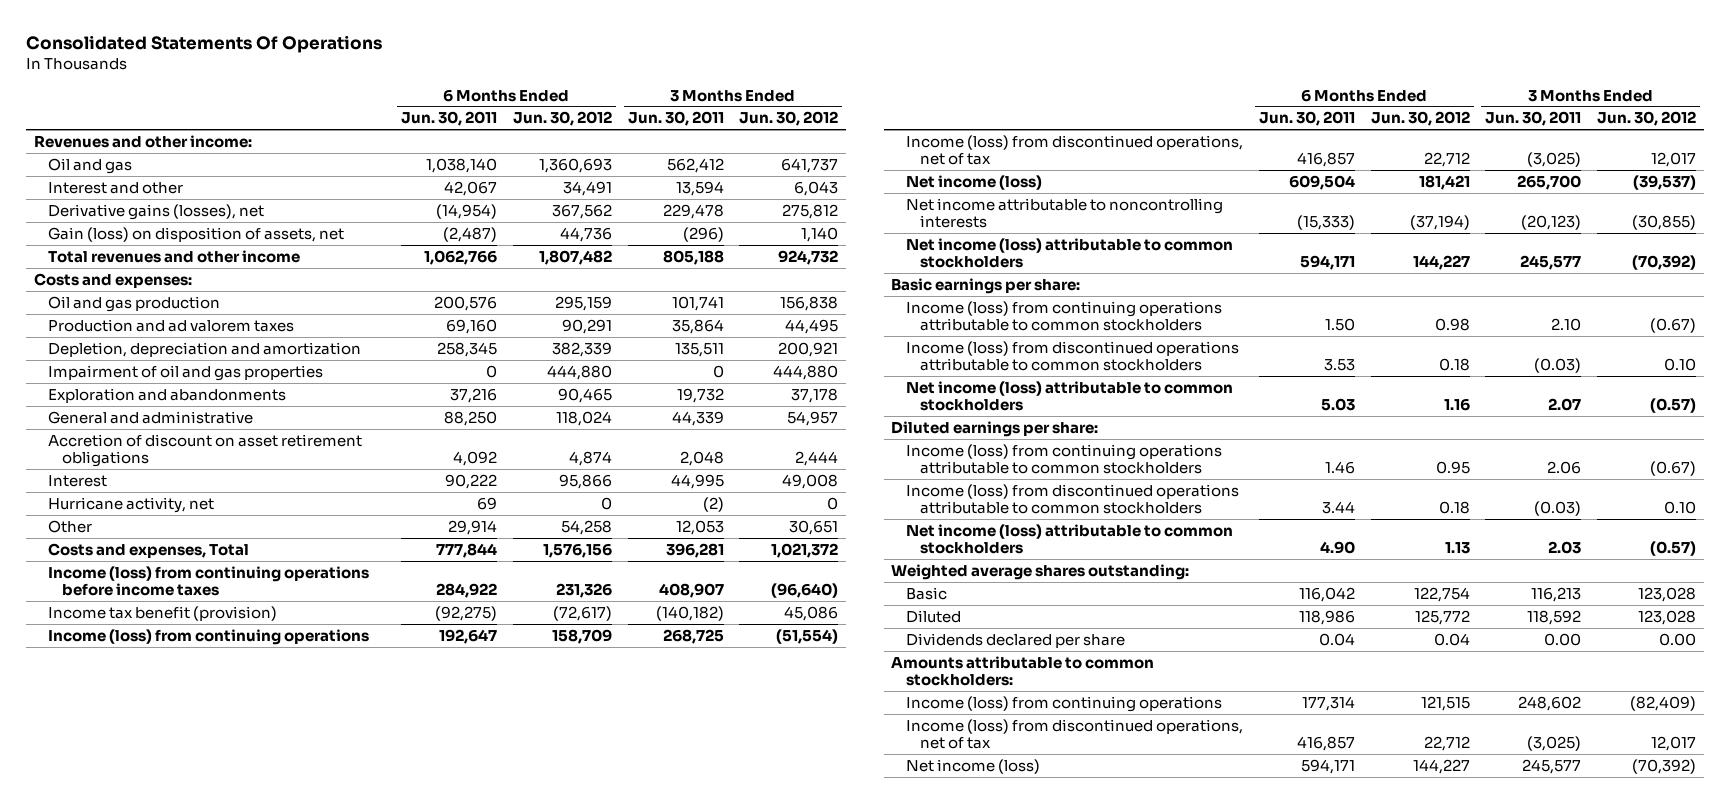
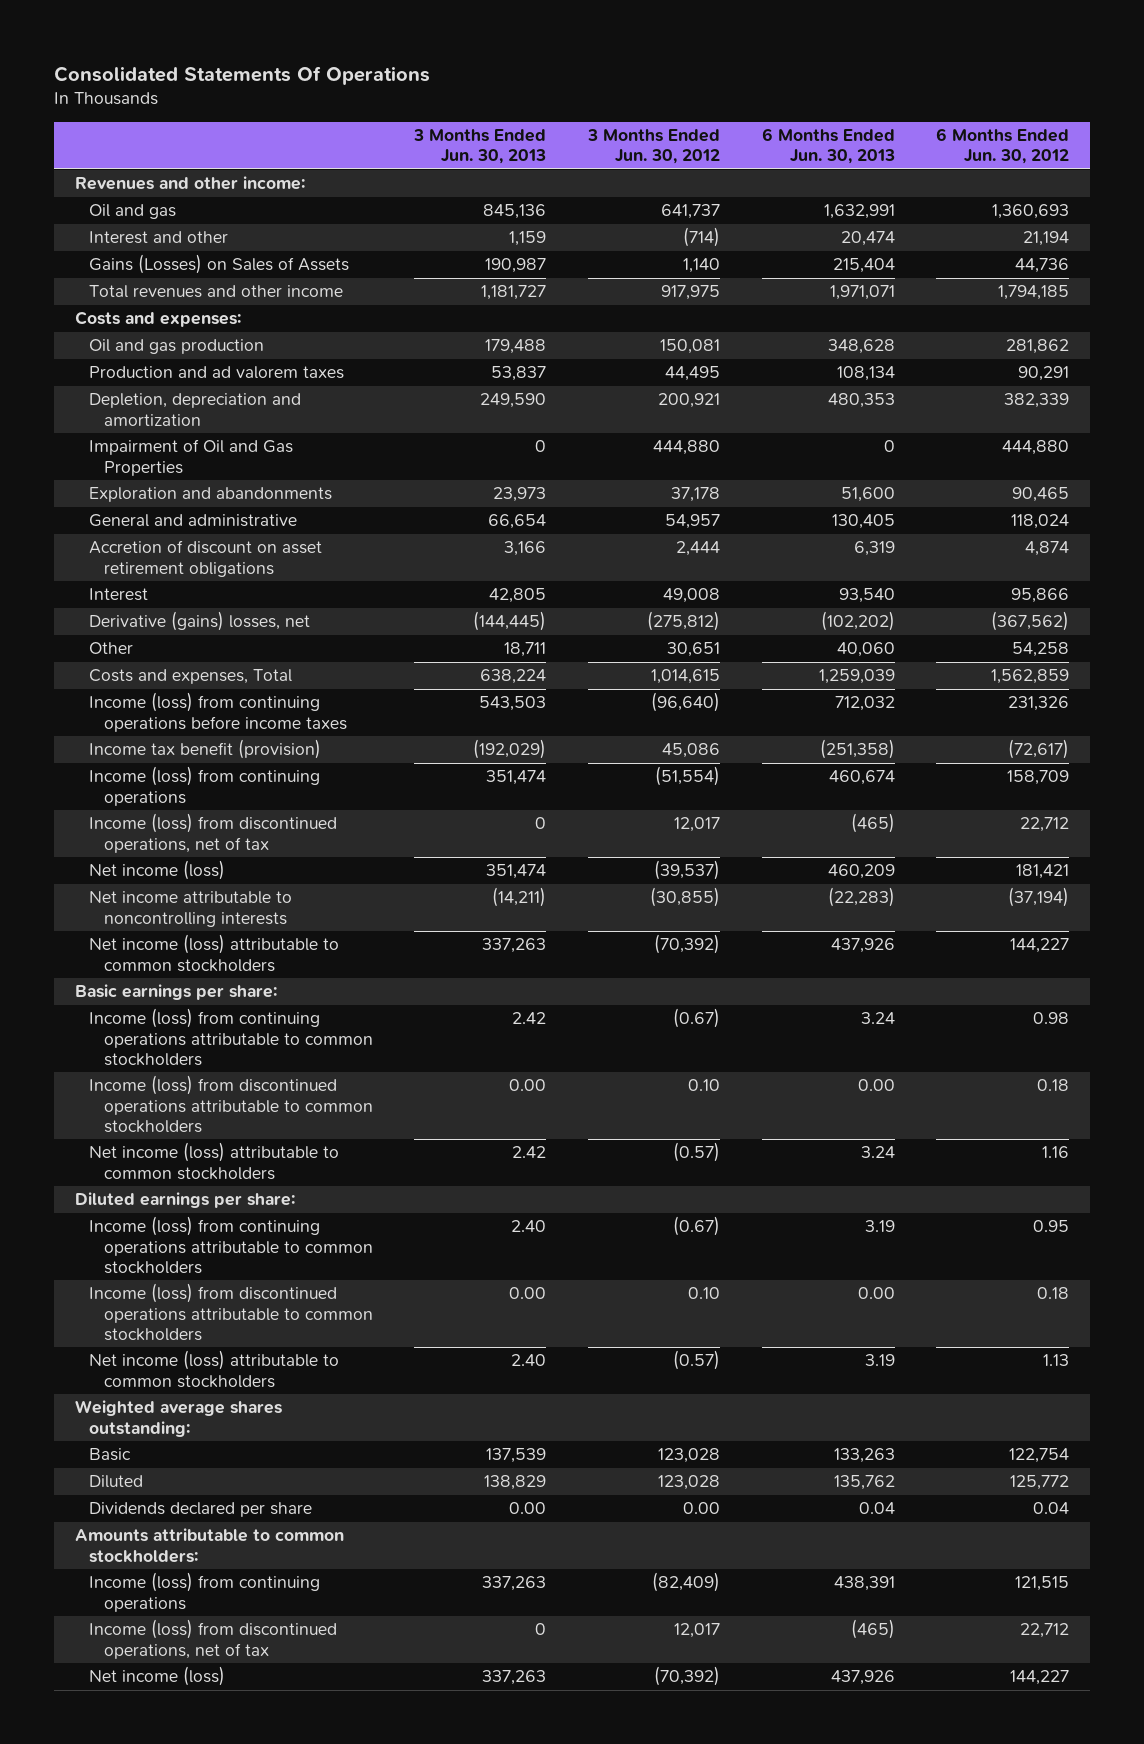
- | 6 Months Ended Jun. 30, 2011 | 6 Months Ended Jun. 30, 2012 | 3 Months Ended Jun. 30, 2011 | 3 Months Ended Jun. 30, 2012
+ | 3 Months Ended Jun. 30, 2013 | 3 Months Ended Jun. 30, 2012 | 6 Months Ended Jun. 30, 2013 | 6 Months Ended Jun. 30, 2012
- Interest and other | 42,067 | 34,491 | 13,594 | 6,043
- Derivative gains (losses), net | (14,954) | 367,562 | 229,478 | 275,812
- Gain (loss) on disposition of assets, net | (2,487) | 44,736 | (296) | 1,140
- Total revenues and other income | 1,062,766 | 1,807,482 | 805,188 | 924,732
+ Interest and other | 1,159 | (714) | 20,474 | 21,194
+ Gains (Losses) on Sales of Assets | 190,987 | 1,140 | 215,404 | 44,736
+ Total revenues and other income | 1,181,727 | 917,975 | 1,971,071 | 1,794,185
- Oil and gas production | 200,576 | 295,159 | 101,741 | 156,838
+ Oil and gas production | 179,488 | 150,081 | 348,628 | 281,862
- Impairment of oil and gas properties | 0 | 444,880 | 0 | 444,880
+ Impairment of Oil and Gas Properties | 0 | 444,880 | 0 | 444,880
- Hurricane activity, net | 69 | 0 | (2) | 0
+ Derivative (gains) losses, net | (144,445) | (275,812) | (102,202) | (367,562)
- Costs and expenses, Total | 777,844 | 1,576,156 | 396,281 | 1,021,372
+ Costs and expenses, Total | 638,224 | 1,014,615 | 1,259,039 | 1,562,859

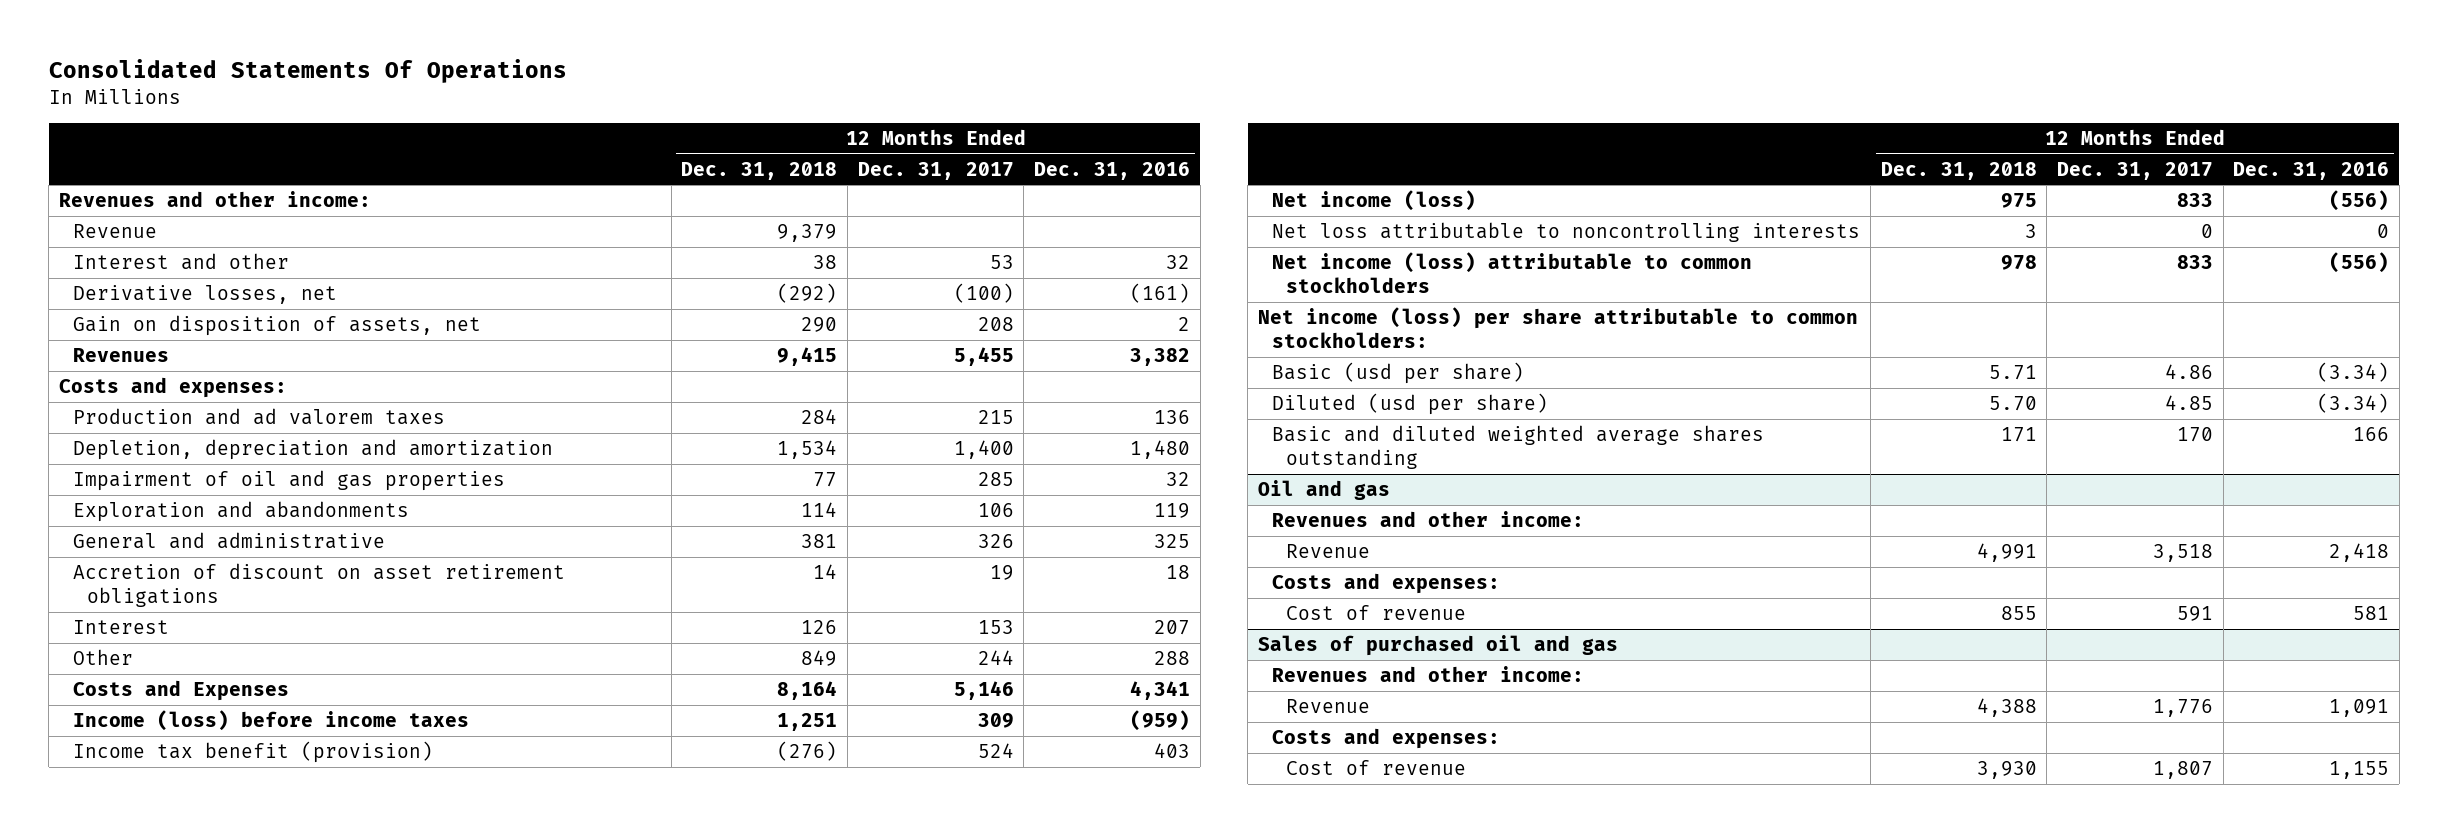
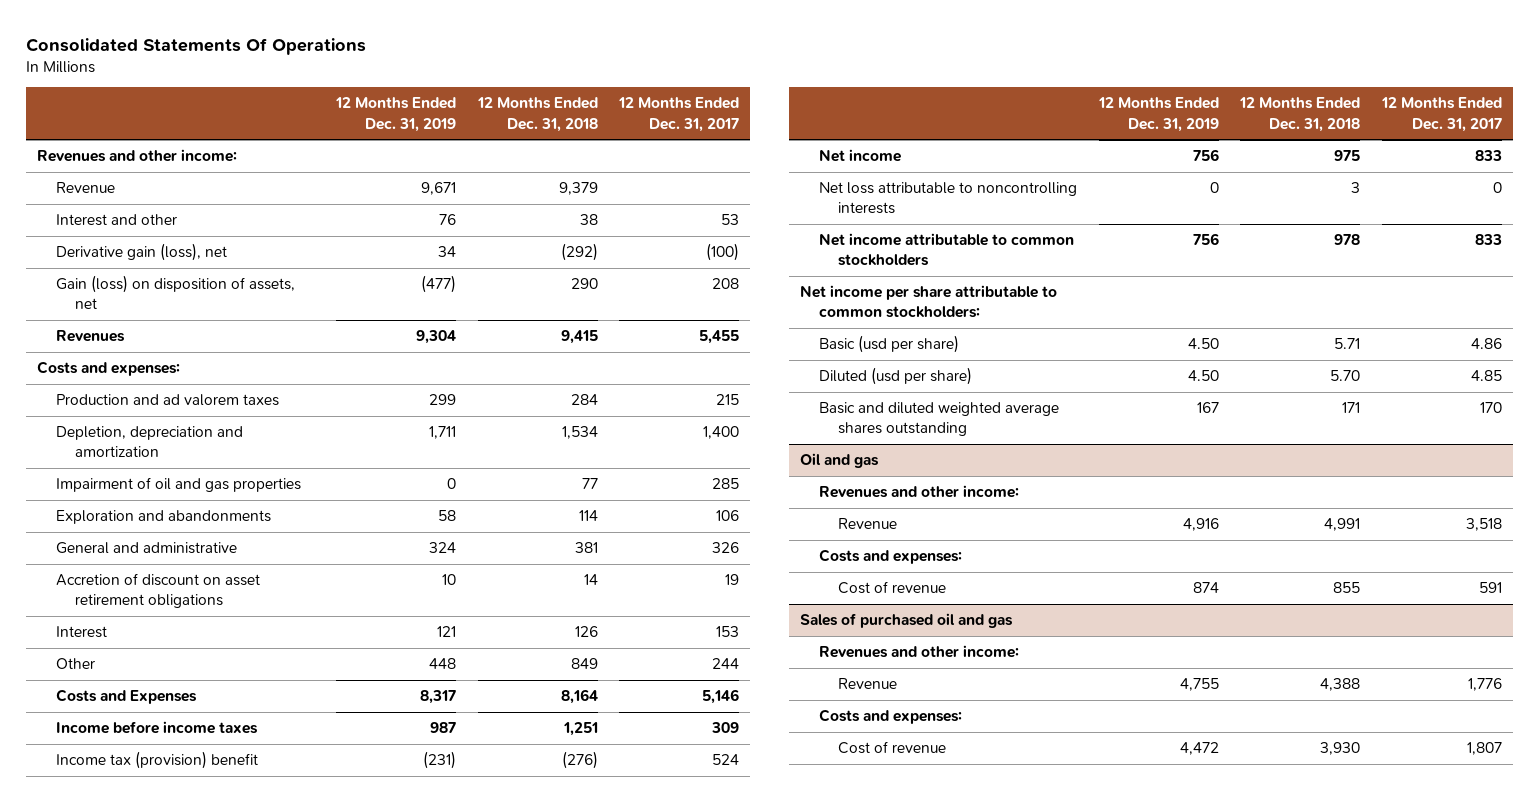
- | 12 Months Ended Dec. 31, 2018 | 12 Months Ended Dec. 31, 2017 | 12 Months Ended Dec. 31, 2016
+ | 12 Months Ended Dec. 31, 2019 | 12 Months Ended Dec. 31, 2018 | 12 Months Ended Dec. 31, 2017
- Derivative losses, net | (292) | (100) | (161)
- Gain on disposition of assets, net | 290 | 208 | 2
+ Derivative gain (loss), net | 34 | (292) | (100)
+ Gain (loss) on disposition of assets, net | (477) | 290 | 208
- Income (loss) before income taxes | 1,251 | 309 | (959)
- Income tax benefit (provision) | (276) | 524 | 403
- Net income (loss) | 975 | 833 | (556)
+ Income before income taxes | 987 | 1,251 | 309
+ Income tax (provision) benefit | (231) | (276) | 524
+ Net income | 756 | 975 | 833
- Net income (loss) attributable to common stockholders | 978 | 833 | (556)
- Net income (loss) per share attributable to common stockholders:
+ Net income attributable to common stockholders | 756 | 978 | 833
+ Net income per share attributable to common stockholders:

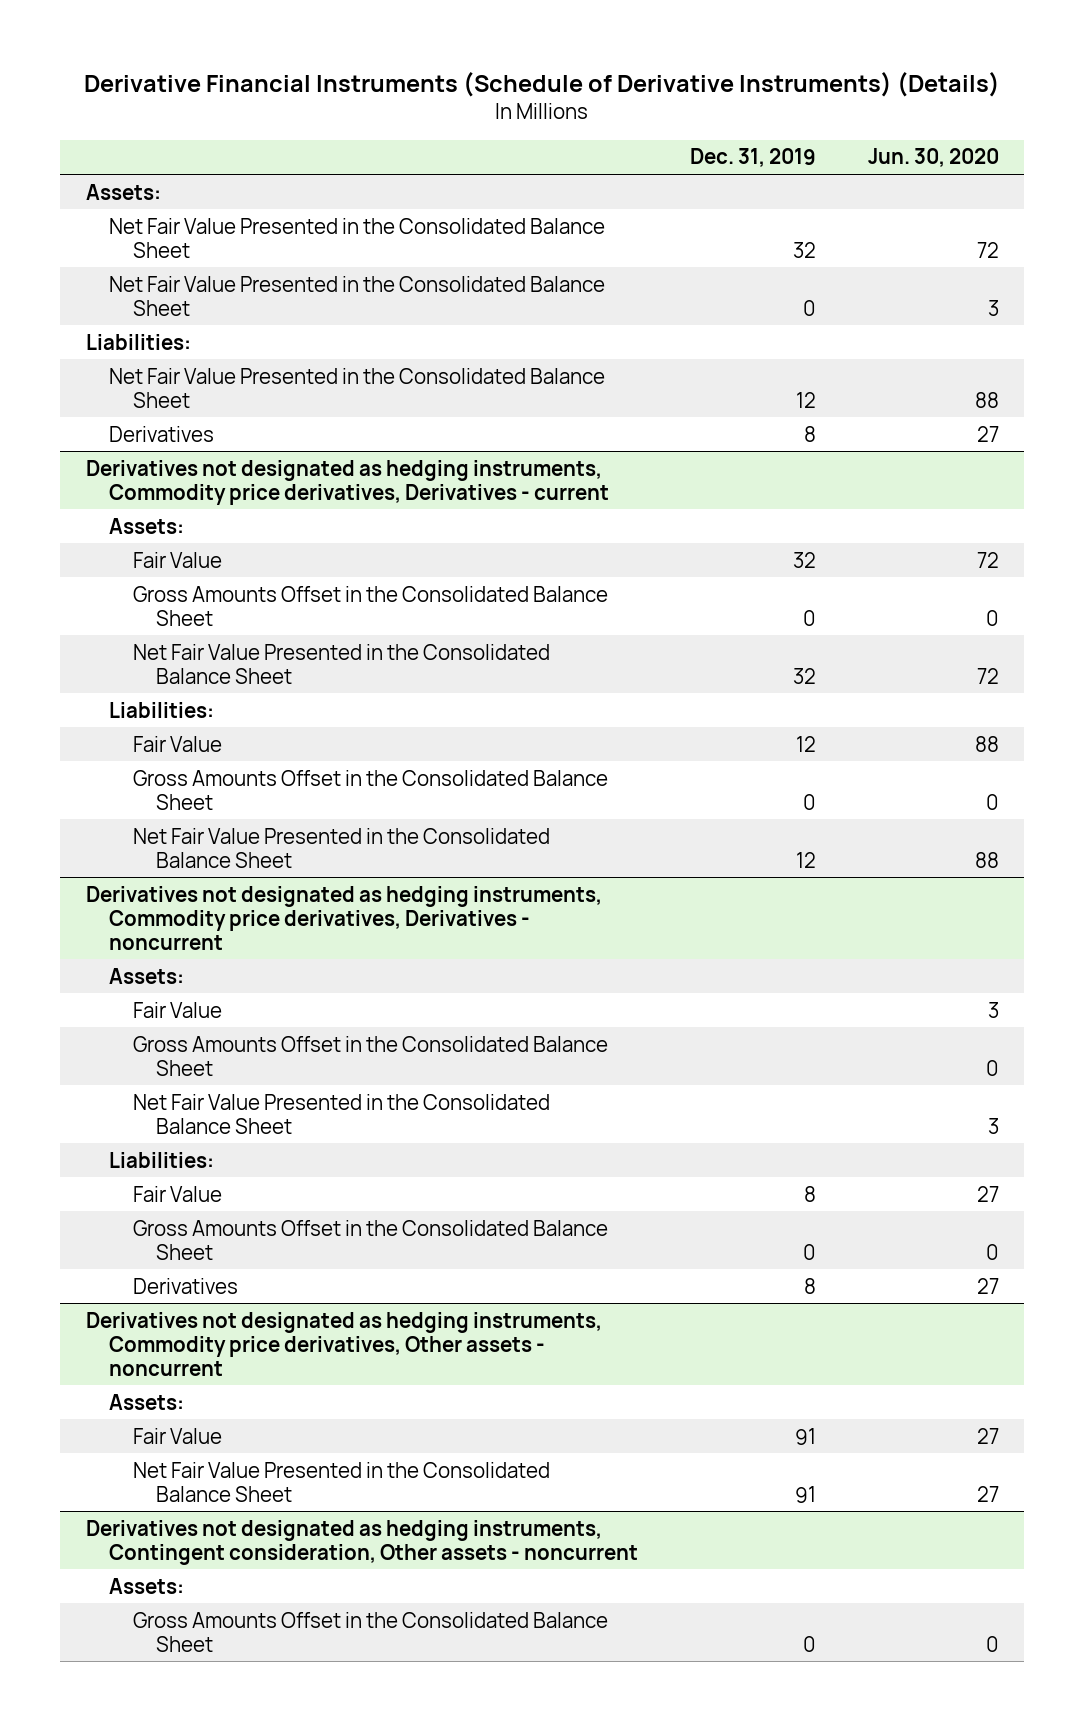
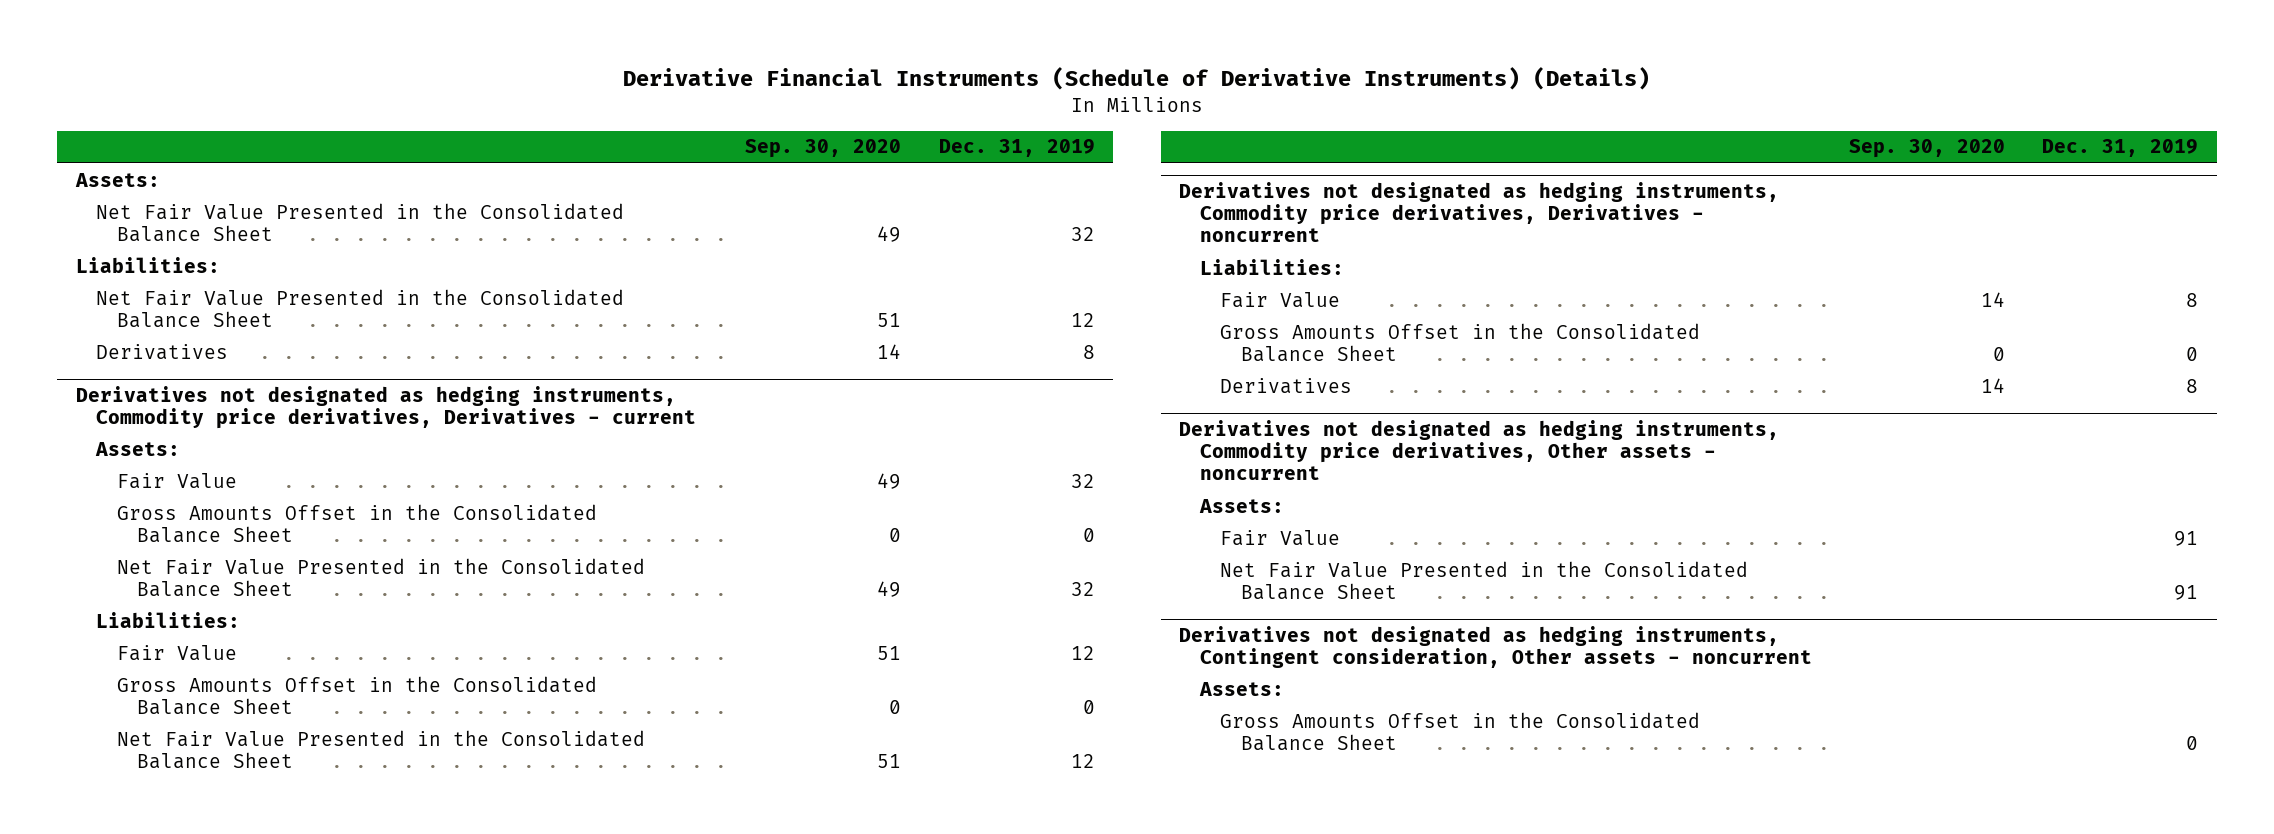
- | Dec. 31, 2019 | Jun. 30, 2020
+ | Sep. 30, 2020 | Dec. 31, 2019
- Net Fair Value Presented in the Consolidated Balance Sheet | 0 | 3
@ Derivatives not designated as hedging instruments, Commodity price derivatives, Derivatives - noncurrent
- Assets:
- Fair Value | | 3
- Gross Amounts Offset in the Consolidated Balance Sheet | | 0
- Net Fair Value Presented in the Consolidated Balance Sheet | | 3

